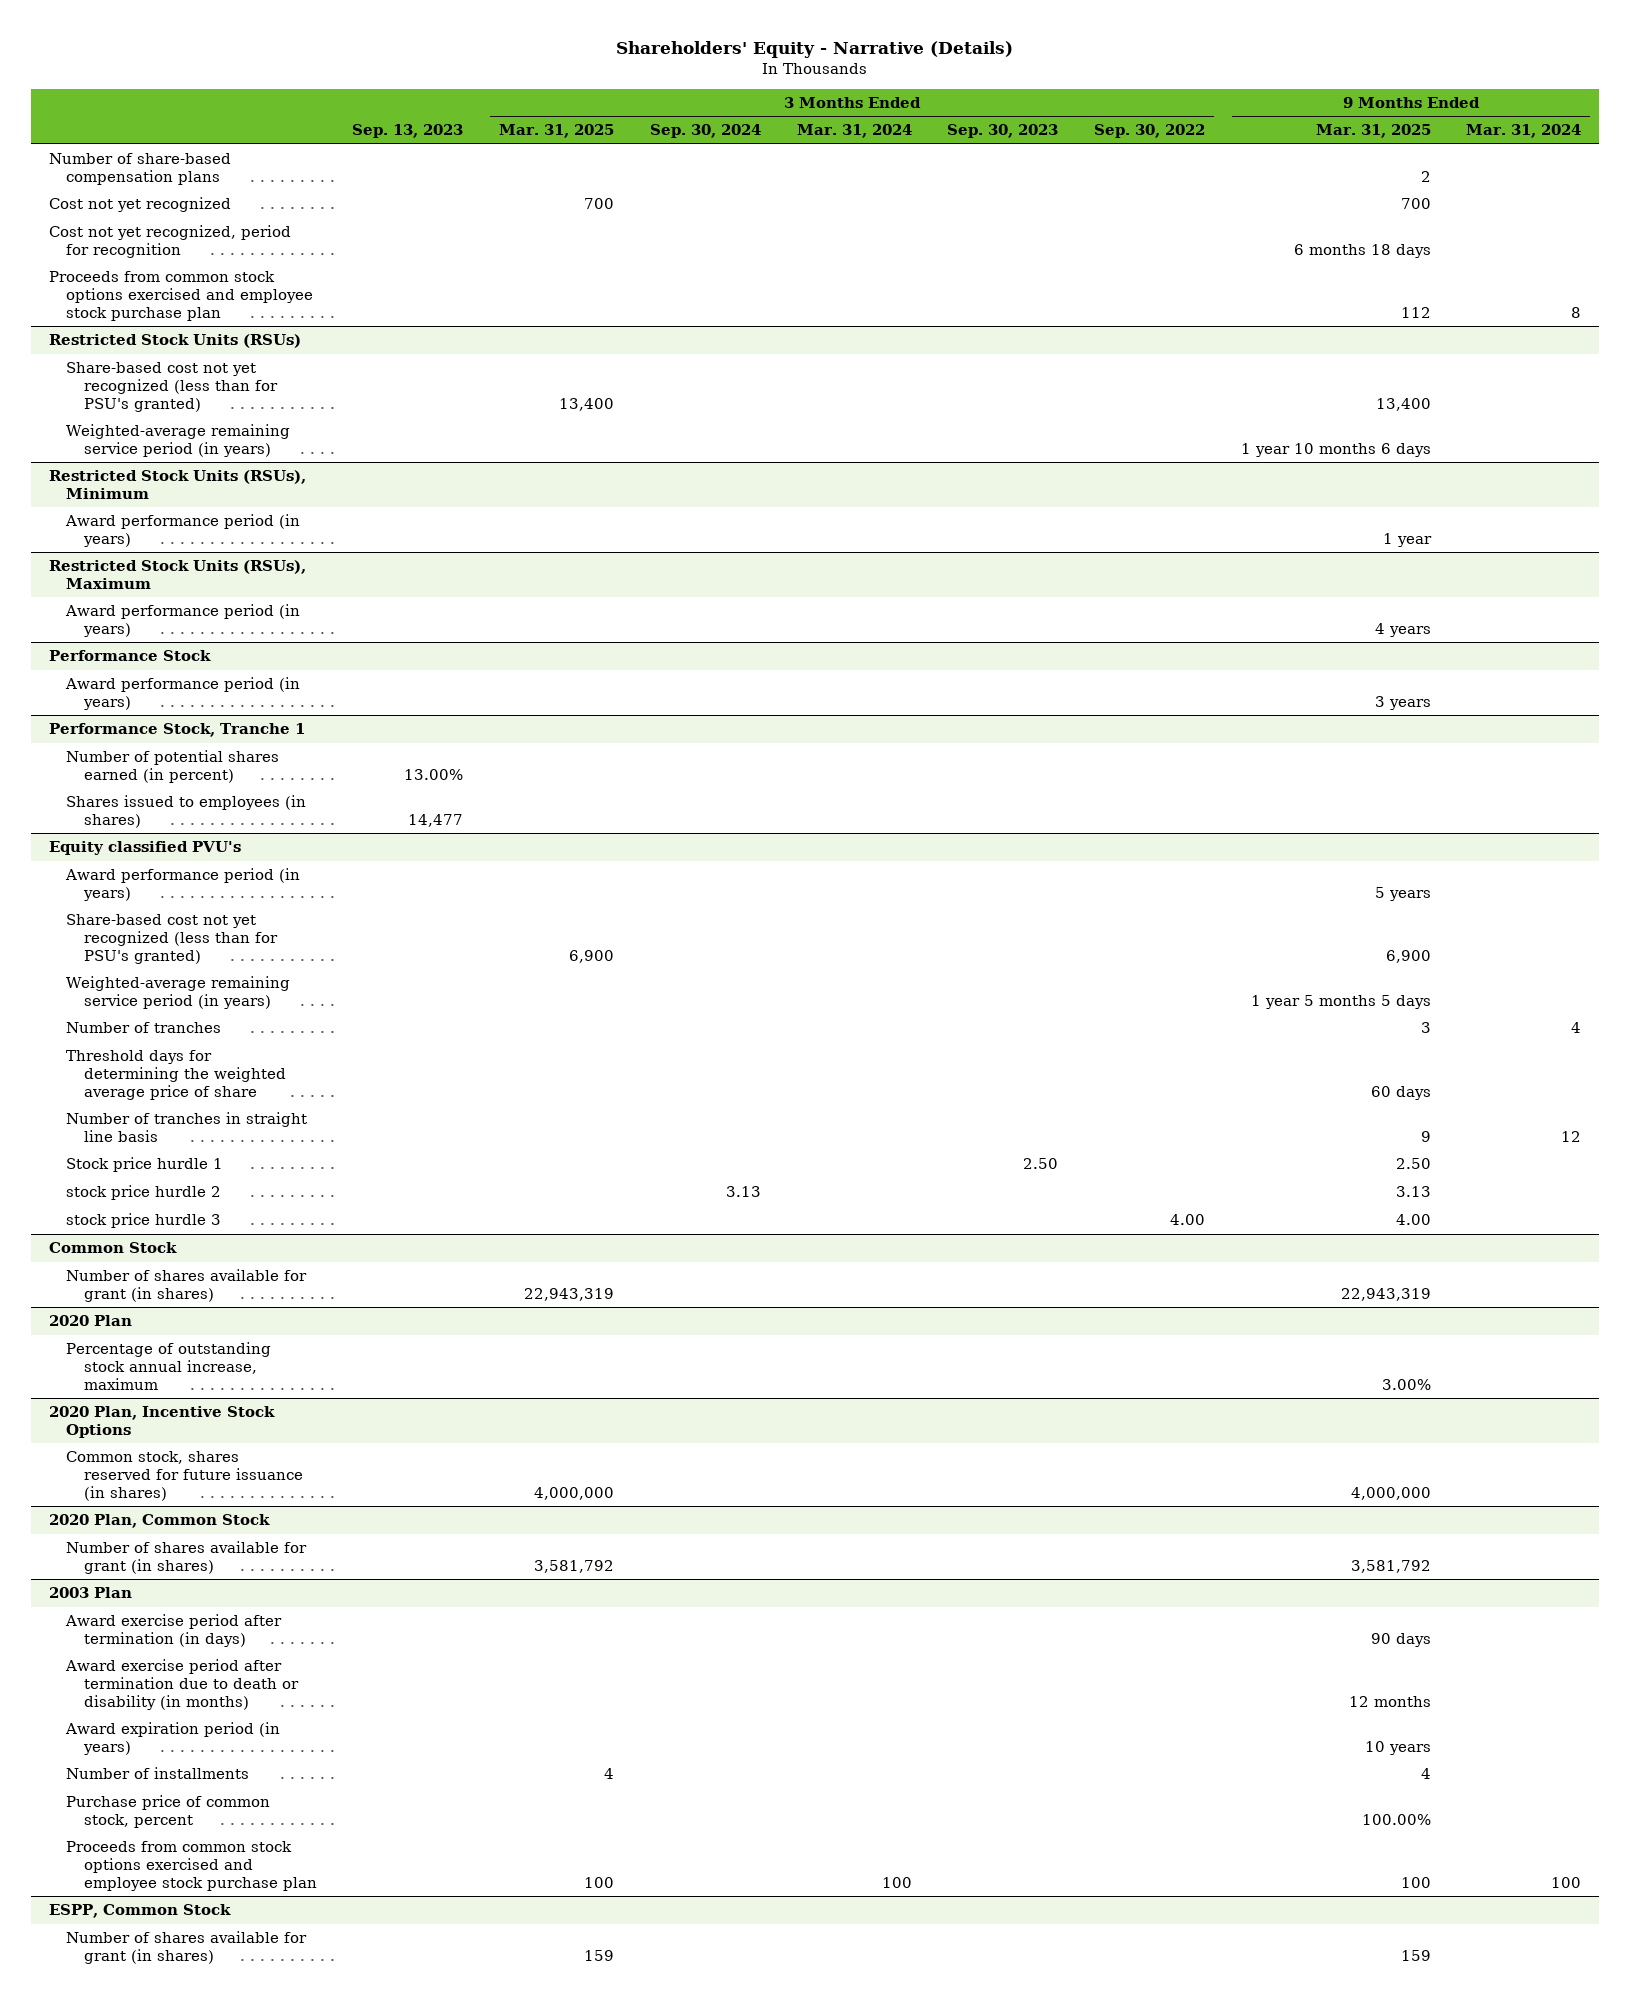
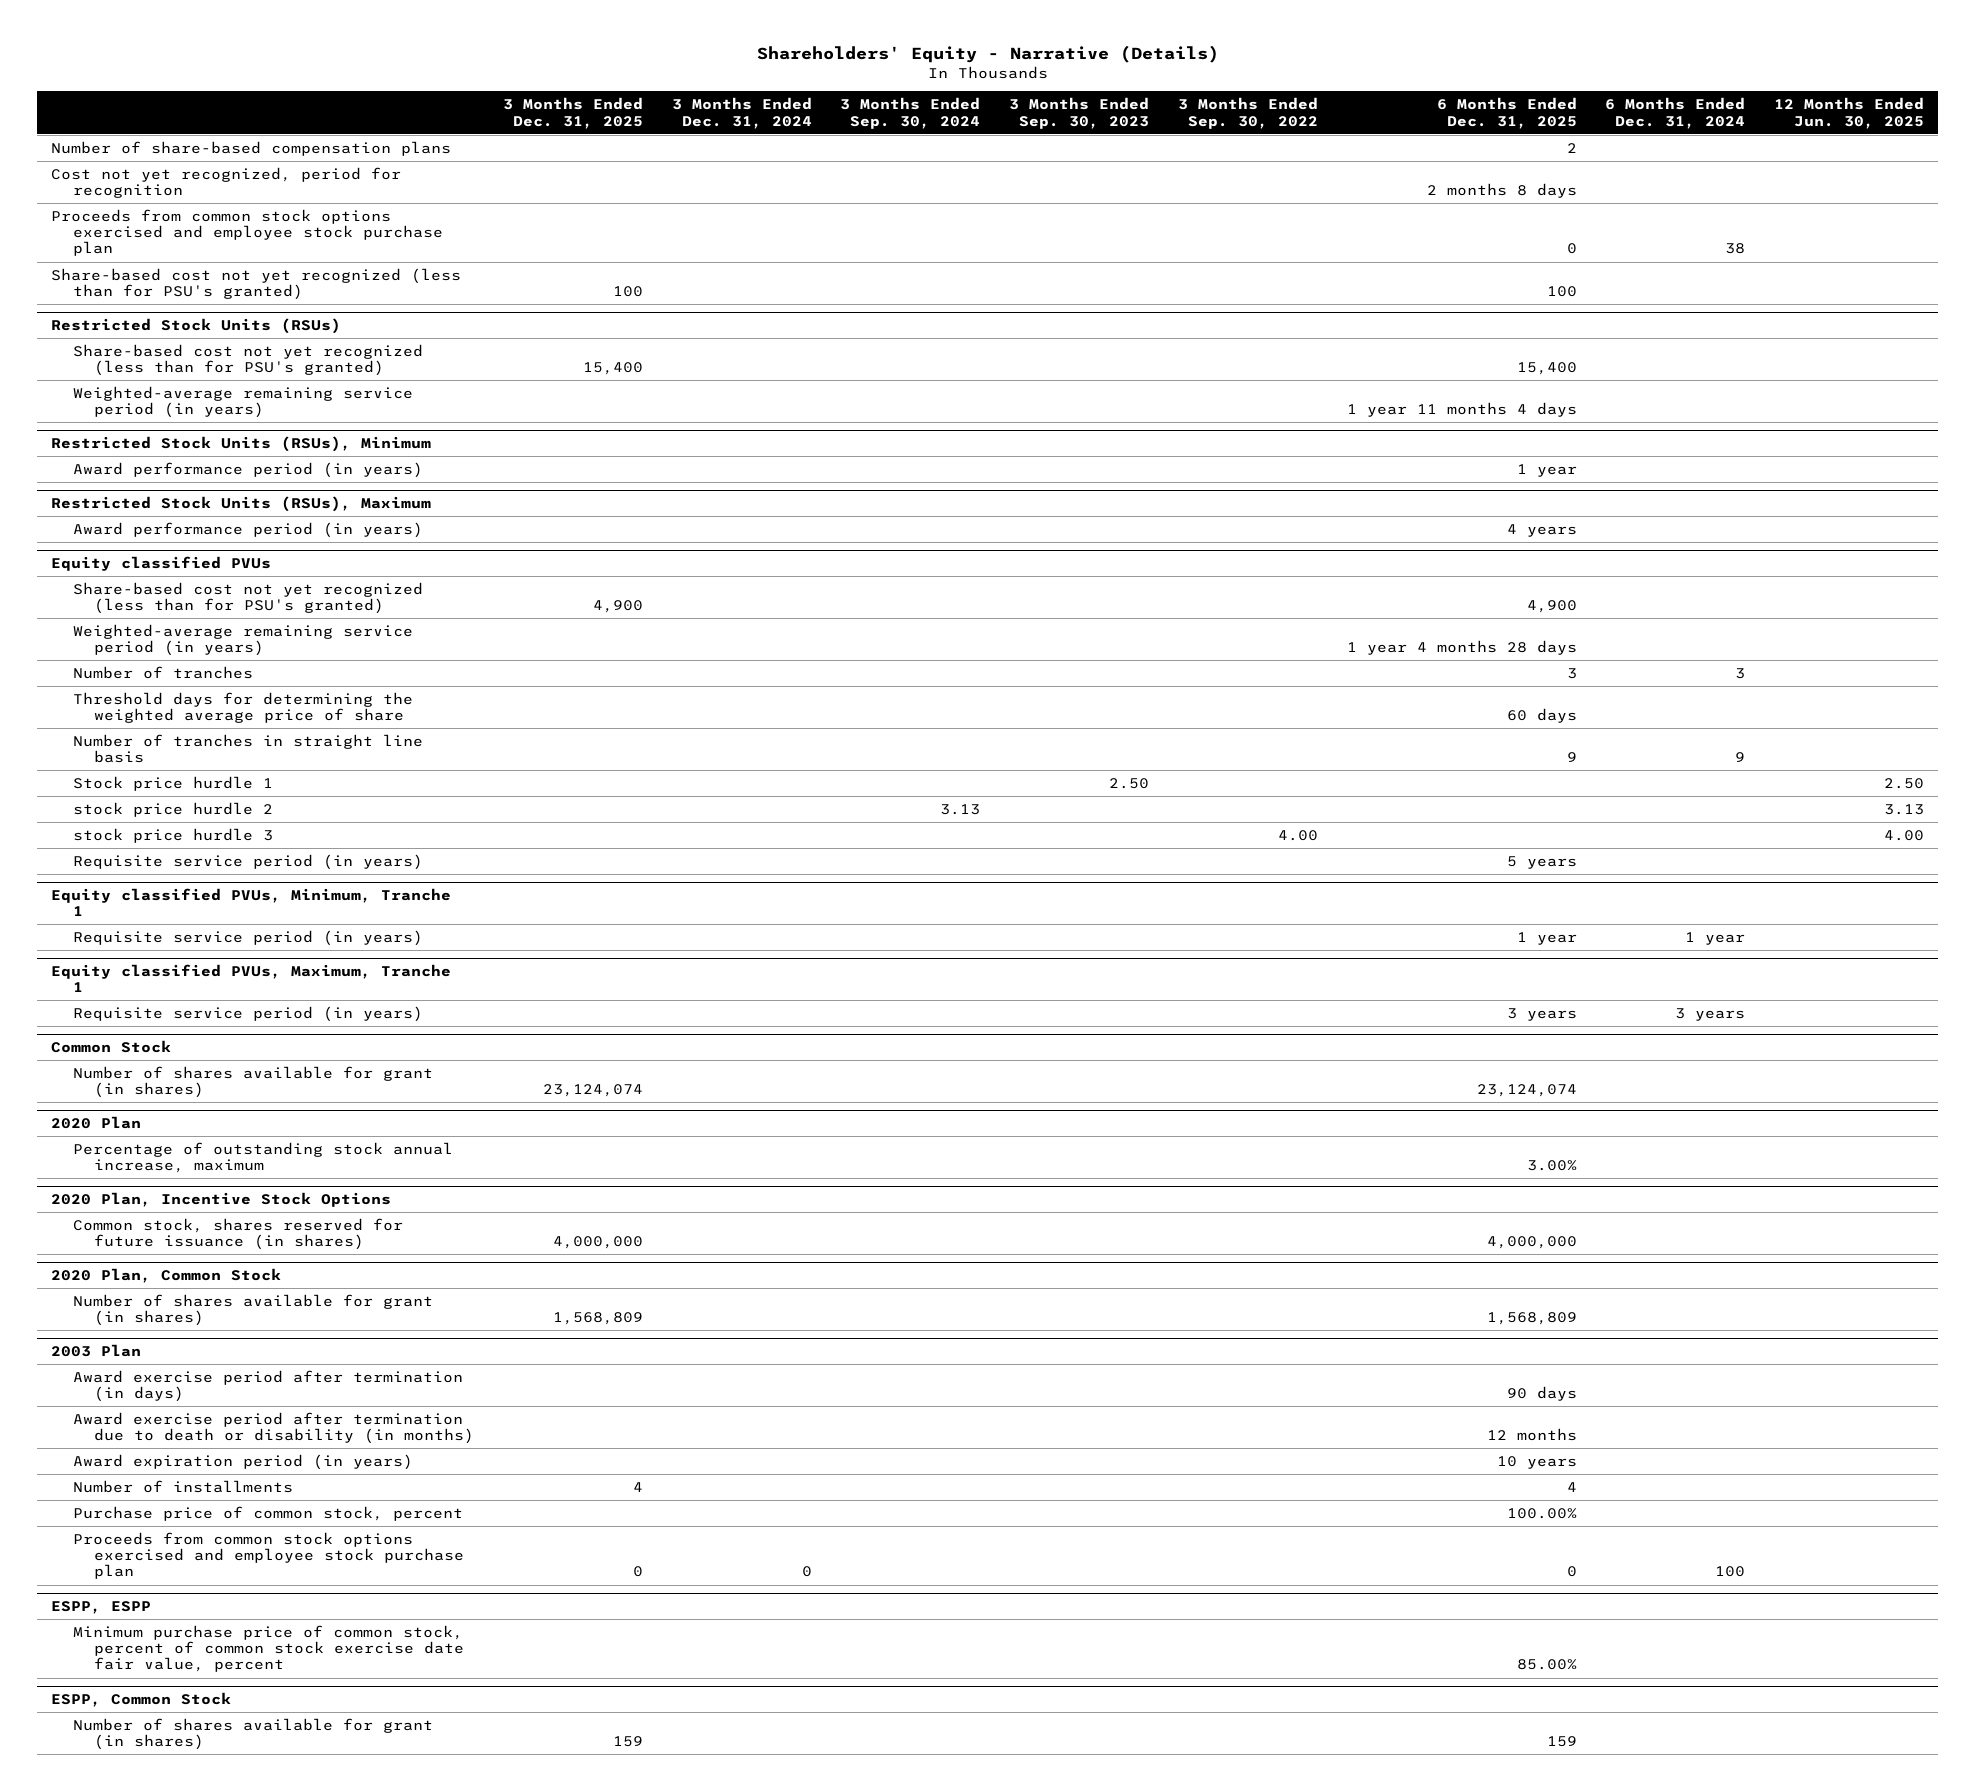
- | Sep. 13, 2023 | 3 Months Ended Mar. 31, 2025 | 3 Months Ended Sep. 30, 2024 | 3 Months Ended Mar. 31, 2024 | 3 Months Ended Sep. 30, 2023 | 3 Months Ended Sep. 30, 2022 | 9 Months Ended Mar. 31, 2025 | 9 Months Ended Mar. 31, 2024
+ | 3 Months Ended Dec. 31, 2025 | 3 Months Ended Dec. 31, 2024 | 3 Months Ended Sep. 30, 2024 | 3 Months Ended Sep. 30, 2023 | 3 Months Ended Sep. 30, 2022 | 6 Months Ended Dec. 31, 2025 | 6 Months Ended Dec. 31, 2024 | 12 Months Ended Jun. 30, 2025
- Cost not yet recognized | | 700 | | | | | 700 |
+ Share-based cost not yet recognized (less than for PSU's granted) | 100 | | | | | 100 | |
- Performance Stock
- Award performance period (in years) | | | | | | | 3 years |
- Performance Stock, Tranche 1
- Number of potential shares earned (in percent) | 13.00% | | | | | | |
- Shares issued to employees (in shares) | 14,477 | | | | | | |
- Equity classified PVU's
- Award performance period (in years) | | | | | | | 5 years |
+ Equity classified PVUs
+ Requisite service period (in years) | | | | | | 5 years | |
+ Equity classified PVUs, Minimum, Tranche 1
+ Requisite service period (in years) | | | | | | 1 year | 1 year |
+ Equity classified PVUs, Maximum, Tranche 1
+ Requisite service period (in years) | | | | | | 3 years | 3 years |
+ ESPP, ESPP
+ Minimum purchase price of common stock, percent of common stock exercise date fair value, percent | | | | | | 85.00% | |

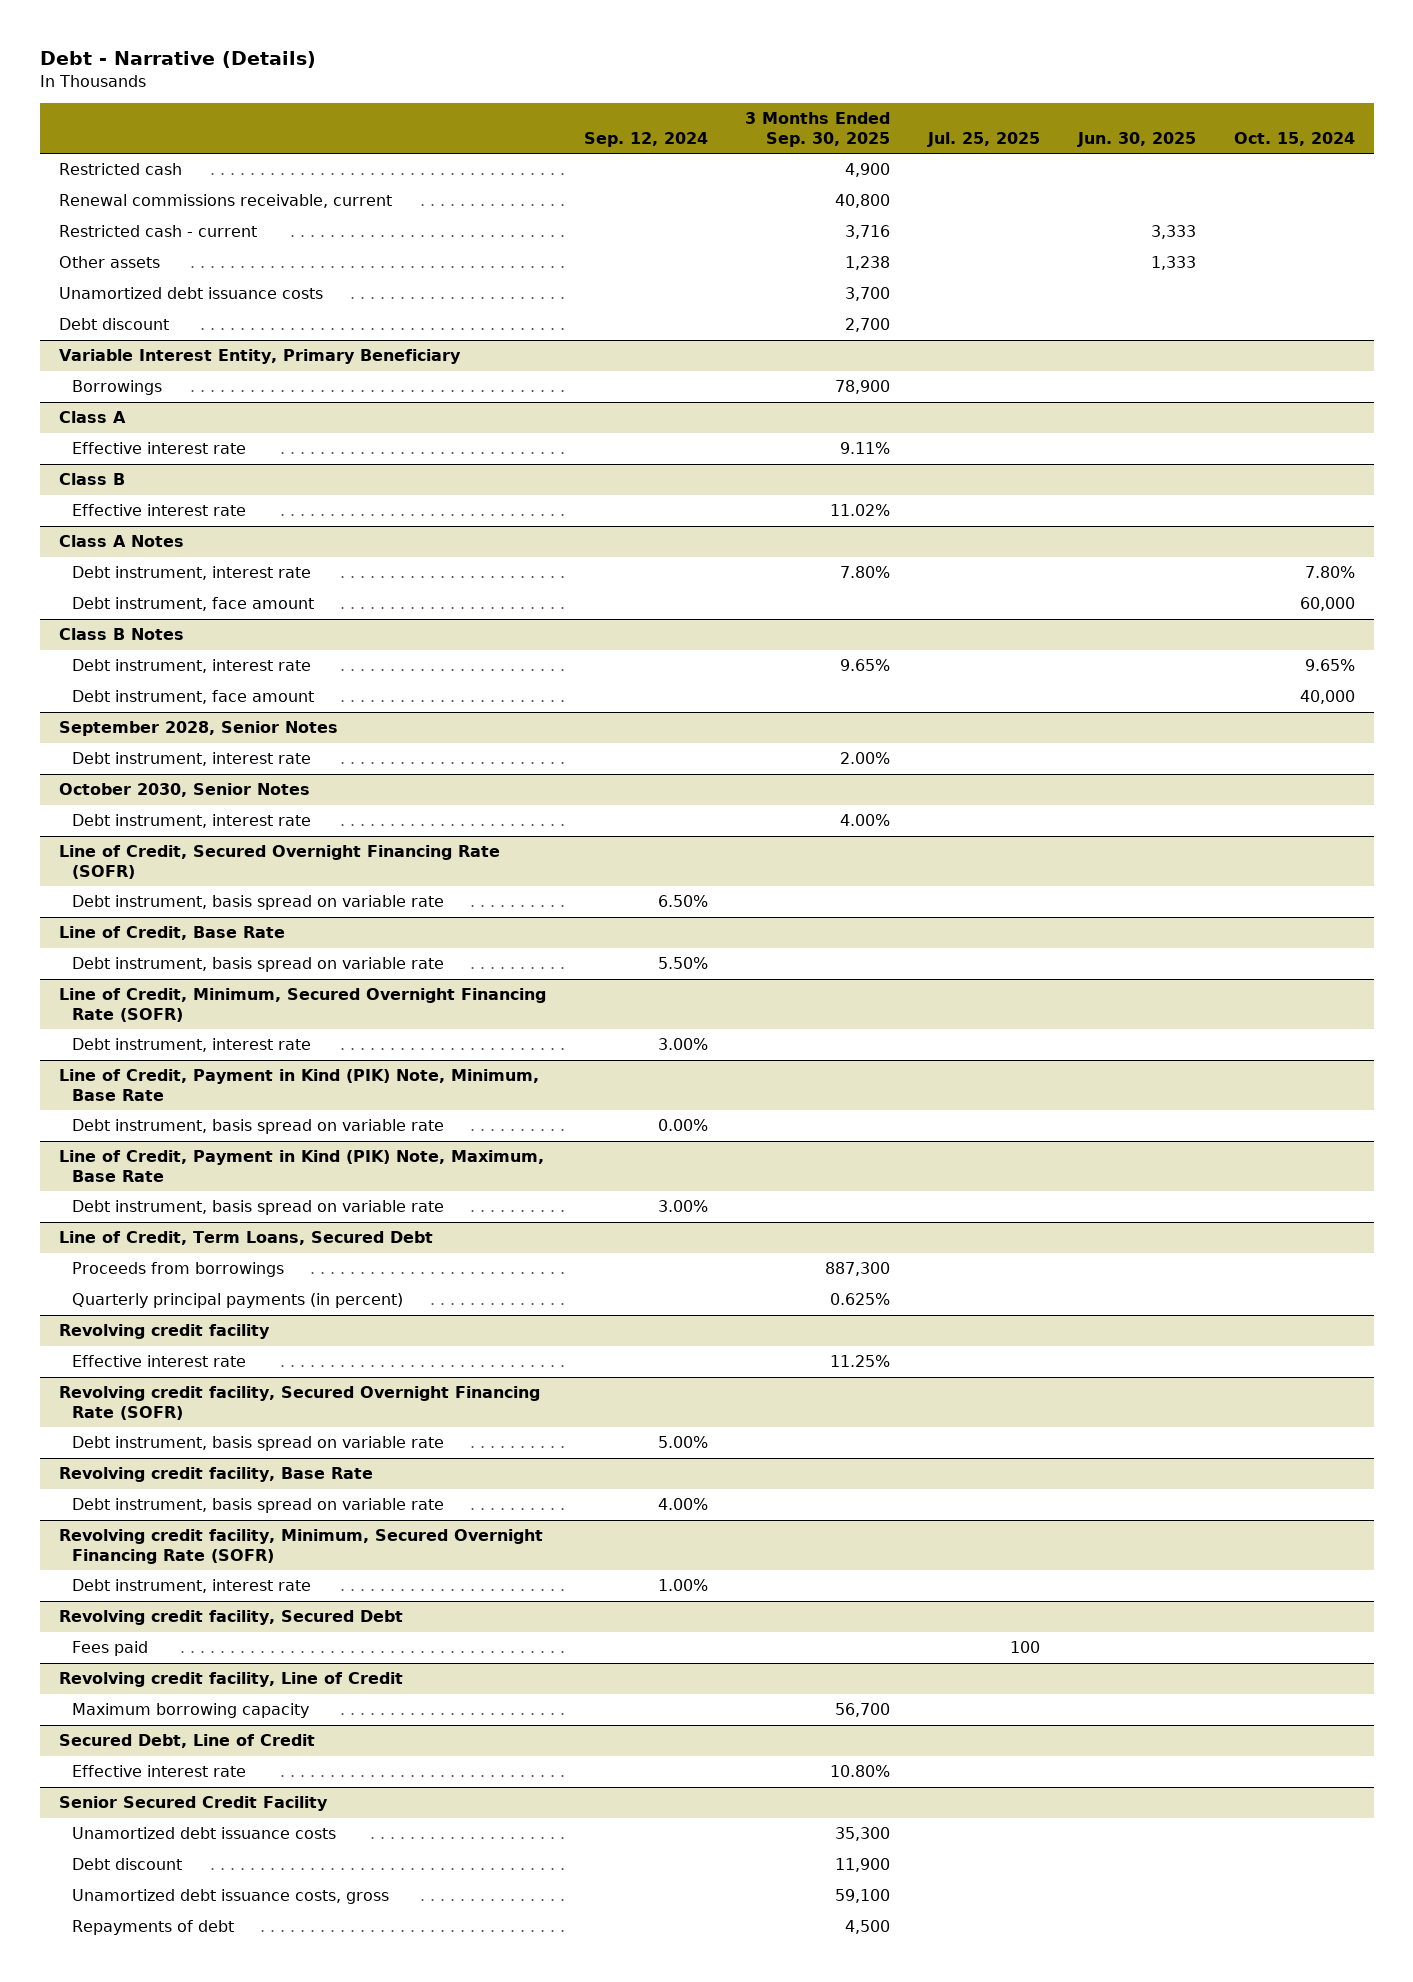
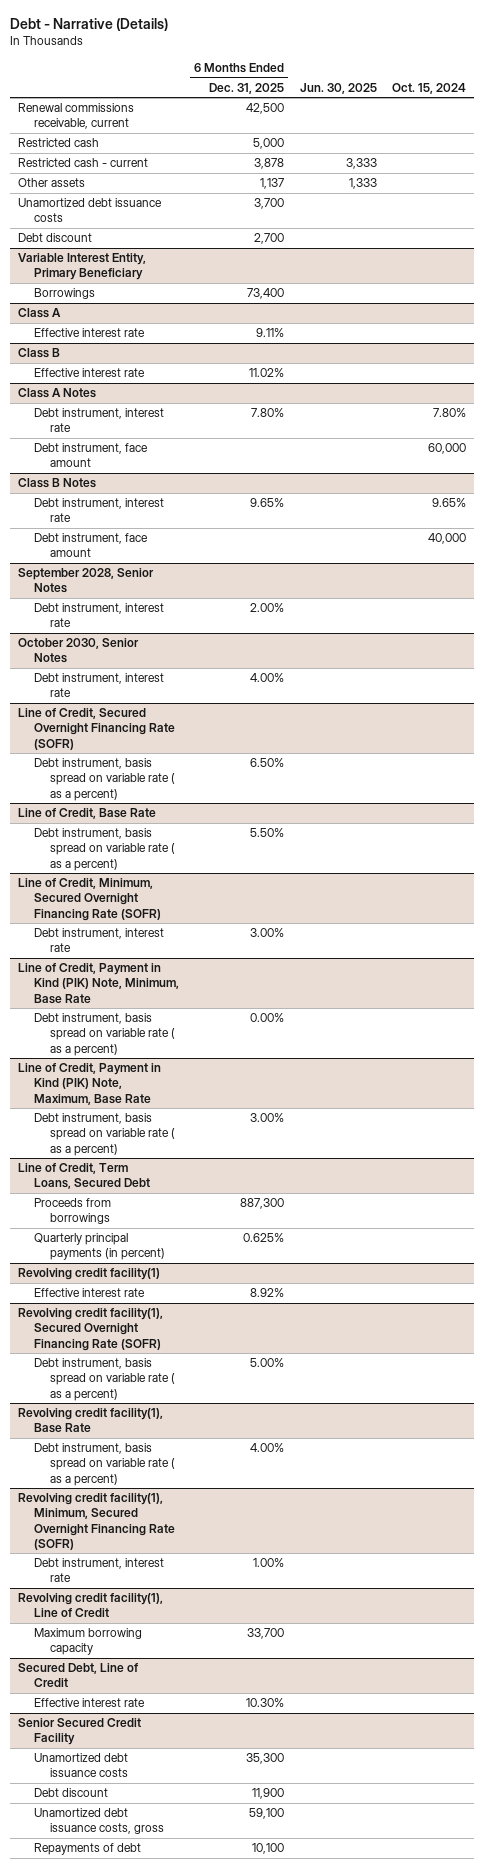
- | Sep. 12, 2024 | 3 Months Ended Sep. 30, 2025 | Jul. 25, 2025 | Jun. 30, 2025 | Oct. 15, 2024
+ | 6 Months Ended Dec. 31, 2025 | Jun. 30, 2025 | Oct. 15, 2024
moved down: Restricted cash | 5,000 | |
@ Line of Credit, Secured Overnight Financing Rate (SOFR)
- Debt instrument, basis spread on variable rate | 6.50% | | | |
+ Debt instrument, basis spread on variable rate ( as a percent) | 6.50% | |
@ Line of Credit, Base Rate
- Debt instrument, basis spread on variable rate | 5.50% | | | |
+ Debt instrument, basis spread on variable rate ( as a percent) | 5.50% | |
@ Line of Credit, Payment in Kind (PIK) Note, Minimum, Base Rate
- Debt instrument, basis spread on variable rate | 0.00% | | | |
+ Debt instrument, basis spread on variable rate ( as a percent) | 0.00% | |
@ Line of Credit, Payment in Kind (PIK) Note, Maximum, Base Rate
- Debt instrument, basis spread on variable rate | 3.00% | | | |
+ Debt instrument, basis spread on variable rate ( as a percent) | 3.00% | |
- Revolving credit facility
+ Revolving credit facility(1)
- Revolving credit facility, Secured Overnight Financing Rate (SOFR)
- Debt instrument, basis spread on variable rate | 5.00% | | | |
- Revolving credit facility, Base Rate
- Debt instrument, basis spread on variable rate | 4.00% | | | |
- Revolving credit facility, Minimum, Secured Overnight Financing Rate (SOFR)
+ Revolving credit facility(1), Secured Overnight Financing Rate (SOFR)
+ Debt instrument, basis spread on variable rate ( as a percent) | 5.00% | |
+ Revolving credit facility(1), Base Rate
+ Debt instrument, basis spread on variable rate ( as a percent) | 4.00% | |
+ Revolving credit facility(1), Minimum, Secured Overnight Financing Rate (SOFR)
- Revolving credit facility, Secured Debt
- Fees paid | | | 100 | |
- Revolving credit facility, Line of Credit
+ Revolving credit facility(1), Line of Credit

